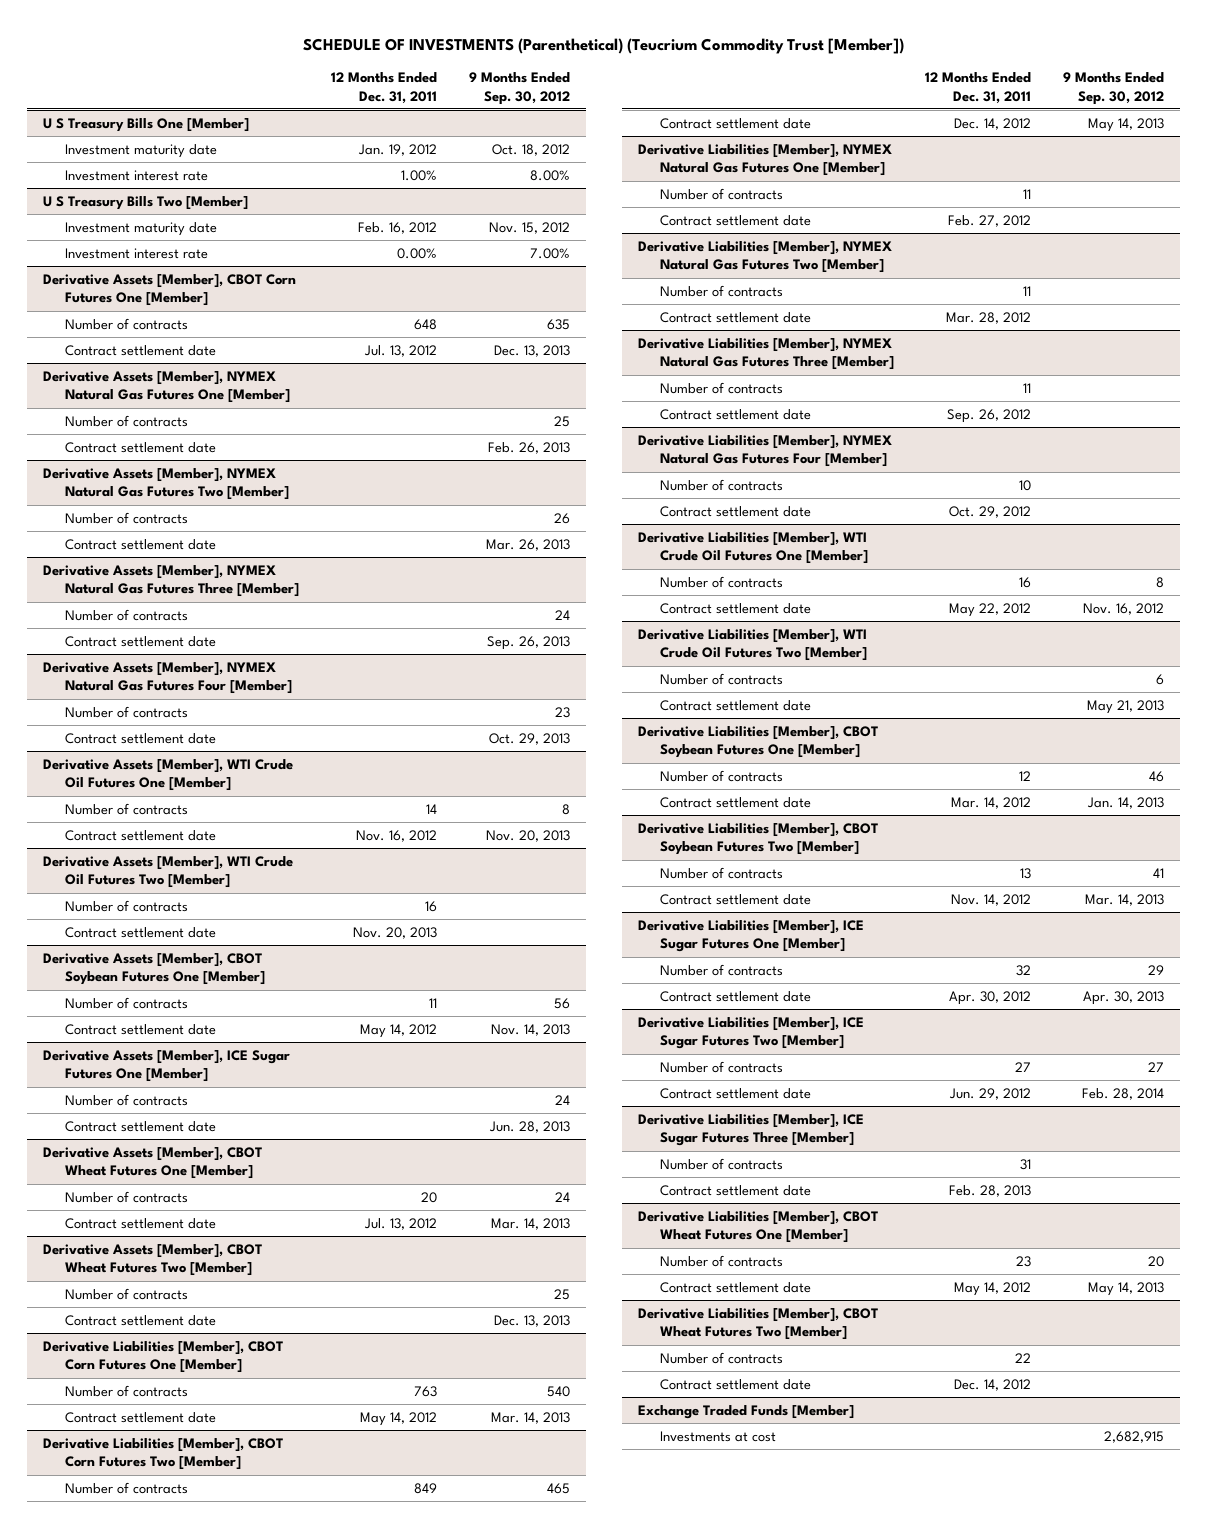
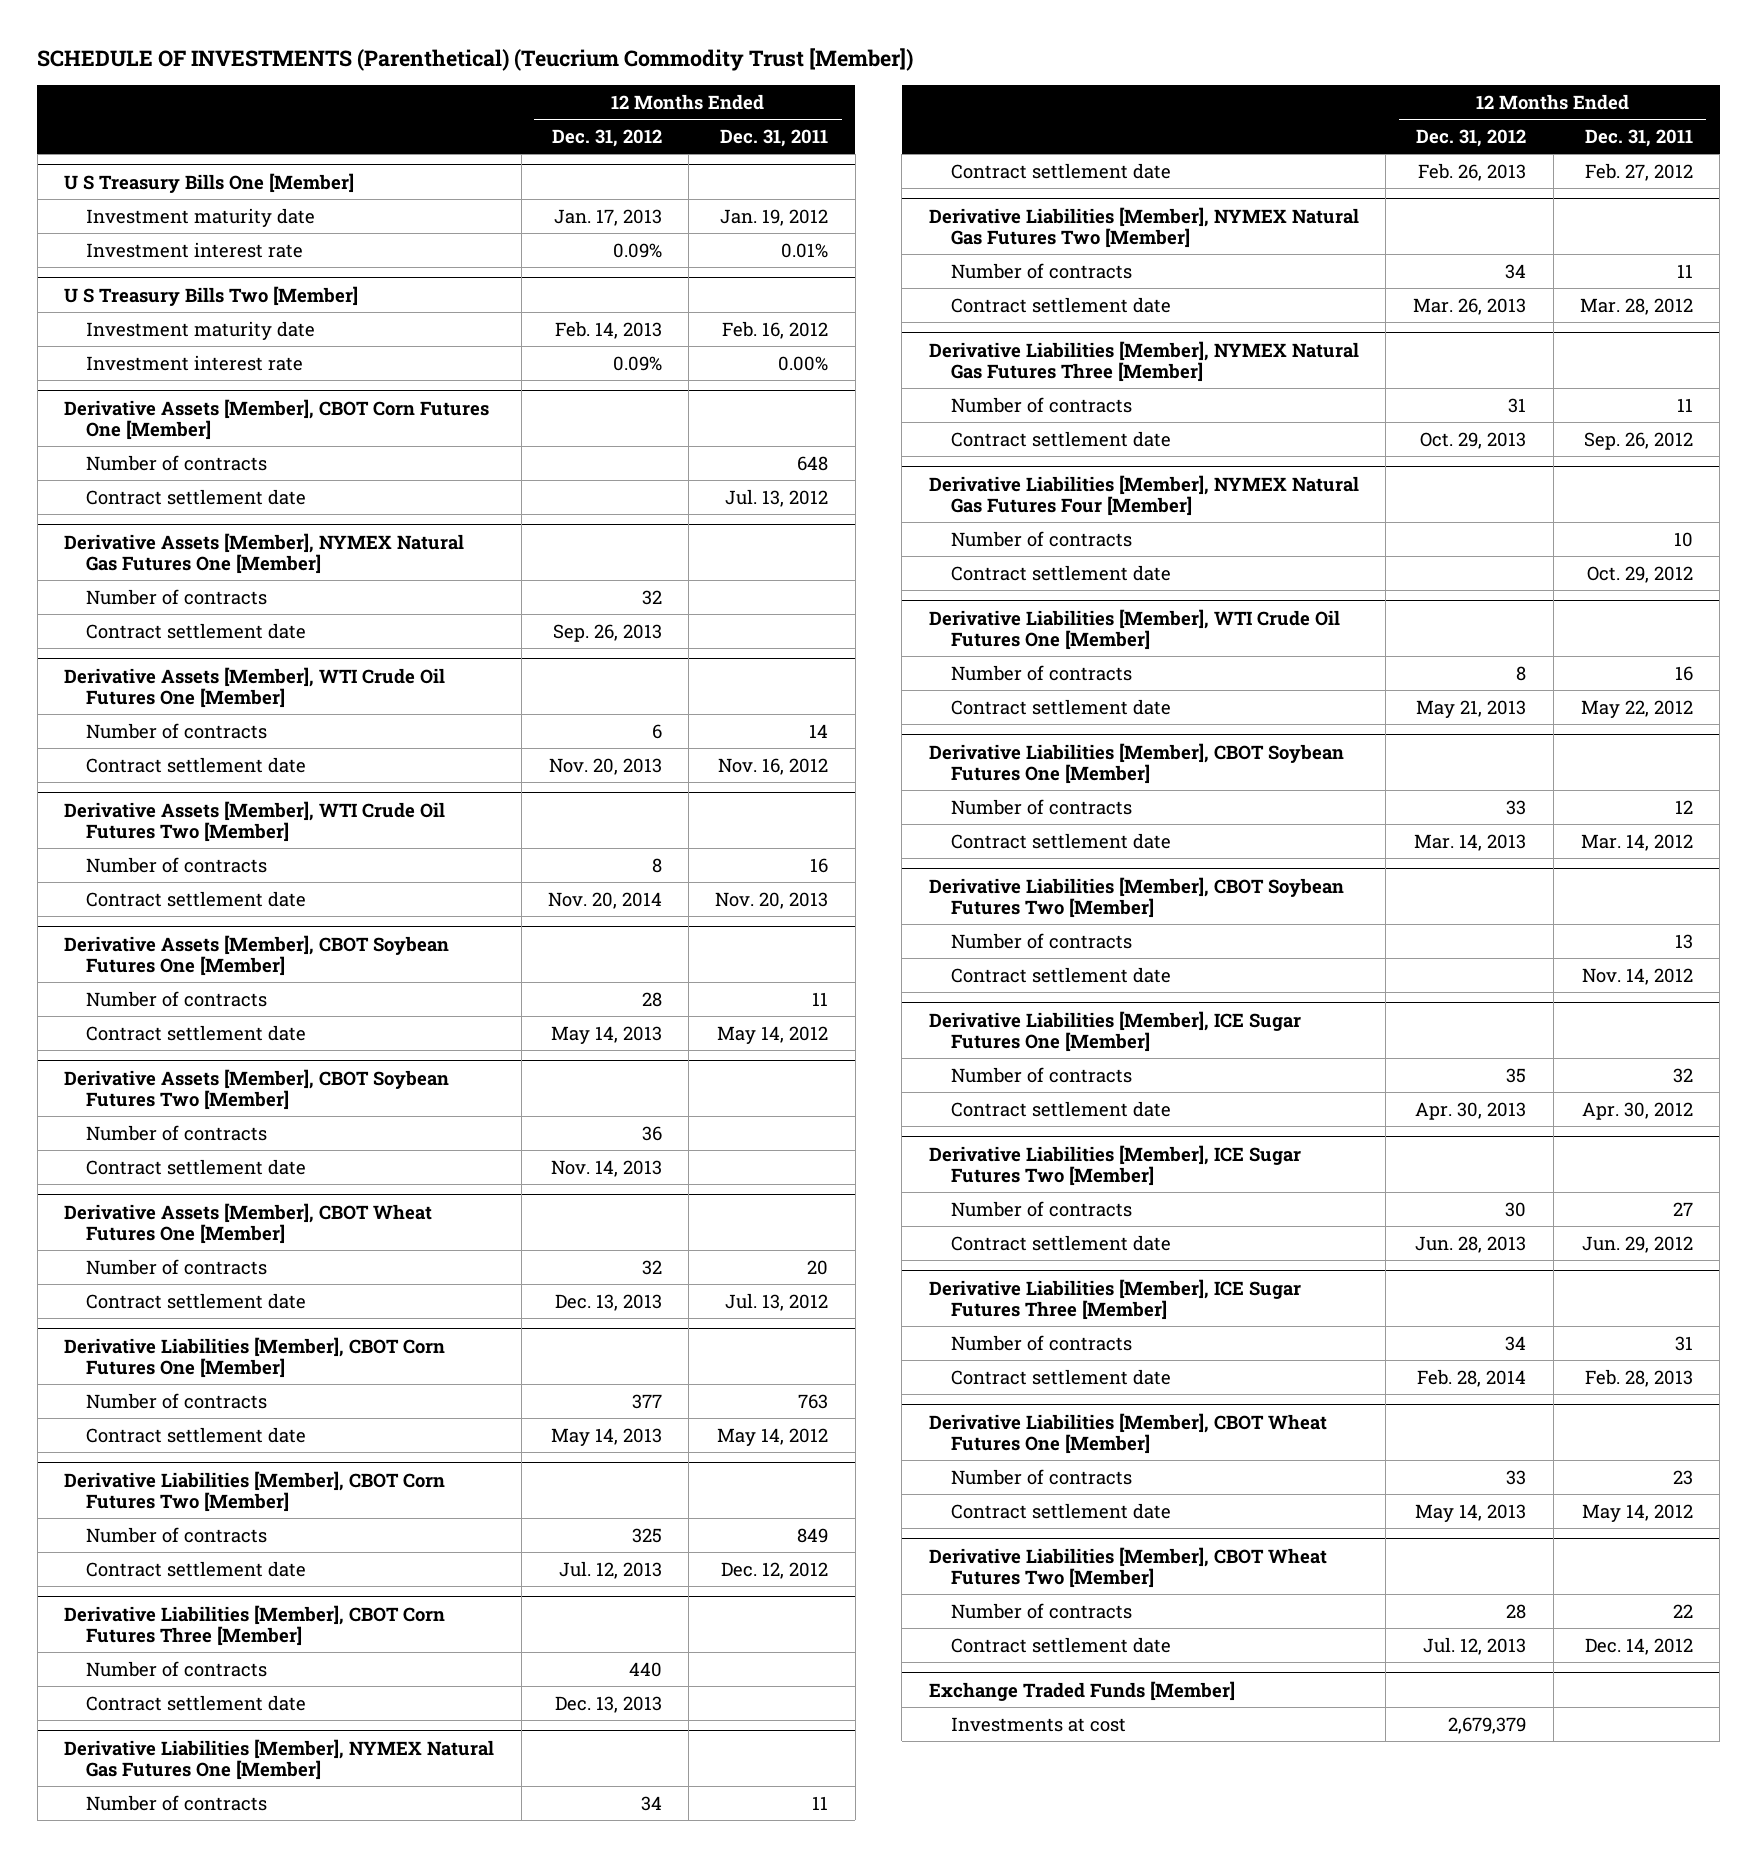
- | 12 Months Ended Dec. 31, 2011 | 9 Months Ended Sep. 30, 2012
+ | 12 Months Ended Dec. 31, 2012 | 12 Months Ended Dec. 31, 2011
@ U S Treasury Bills One [Member]
- Investment interest rate | 1.00% | 8.00%
+ Investment interest rate | 0.09% | 0.01%
- Derivative Assets [Member], NYMEX Natural Gas Futures Two [Member]
- Number of contracts | | 26
- Contract settlement date | | Mar. 26, 2013
- Derivative Assets [Member], NYMEX Natural Gas Futures Three [Member]
- Number of contracts | | 24
- Contract settlement date | | Sep. 26, 2013
- Derivative Assets [Member], NYMEX Natural Gas Futures Four [Member]
- Number of contracts | | 23
- Contract settlement date | | Oct. 29, 2013
- Derivative Assets [Member], ICE Sugar Futures One [Member]
+ Derivative Assets [Member], CBOT Soybean Futures Two [Member]
- Derivative Assets [Member], CBOT Wheat Futures Two [Member]
- Number of contracts | | 25
- Contract settlement date | | Dec. 13, 2013
@ Derivative Liabilities [Member], CBOT Corn Futures Two [Member]
- Contract settlement date | Dec. 14, 2012 | May 14, 2013
+ Contract settlement date | Jul. 12, 2013 | Dec. 12, 2012
+ Derivative Liabilities [Member], CBOT Corn Futures Three [Member]
+ Number of contracts | 440 |
+ Contract settlement date | Dec. 13, 2013 |
- Derivative Liabilities [Member], WTI Crude Oil Futures Two [Member]
- Number of contracts | | 6
- Contract settlement date | | May 21, 2013

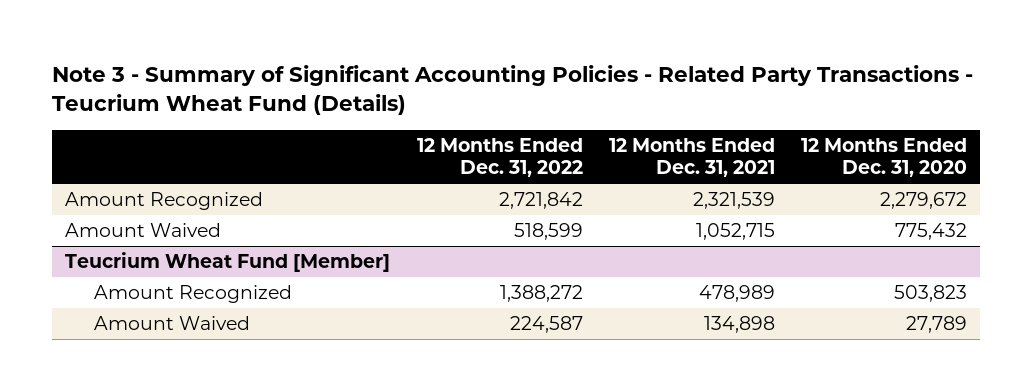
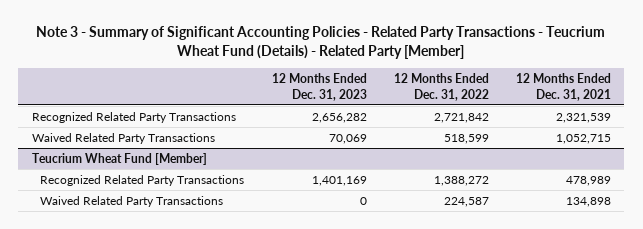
- Note 3 - Summary of Significant Accounting Policies - Related Party Transactions - Teucrium Wheat Fund (Details)
+ Note 3 - Summary of Significant Accounting Policies - Related Party Transactions - Teucrium Wheat Fund (Details) - Related Party [Member]
- | 12 Months Ended Dec. 31, 2022 | 12 Months Ended Dec. 31, 2021 | 12 Months Ended Dec. 31, 2020
+ | 12 Months Ended Dec. 31, 2023 | 12 Months Ended Dec. 31, 2022 | 12 Months Ended Dec. 31, 2021
- Amount Recognized | 2,721,842 | 2,321,539 | 2,279,672
- Amount Waived | 518,599 | 1,052,715 | 775,432
+ Recognized Related Party Transactions | 2,656,282 | 2,721,842 | 2,321,539
+ Waived Related Party Transactions | 70,069 | 518,599 | 1,052,715
@ Teucrium Wheat Fund [Member]
- Amount Recognized | 1,388,272 | 478,989 | 503,823
- Amount Waived | 224,587 | 134,898 | 27,789
+ Recognized Related Party Transactions | 1,401,169 | 1,388,272 | 478,989
+ Waived Related Party Transactions | 0 | 224,587 | 134,898

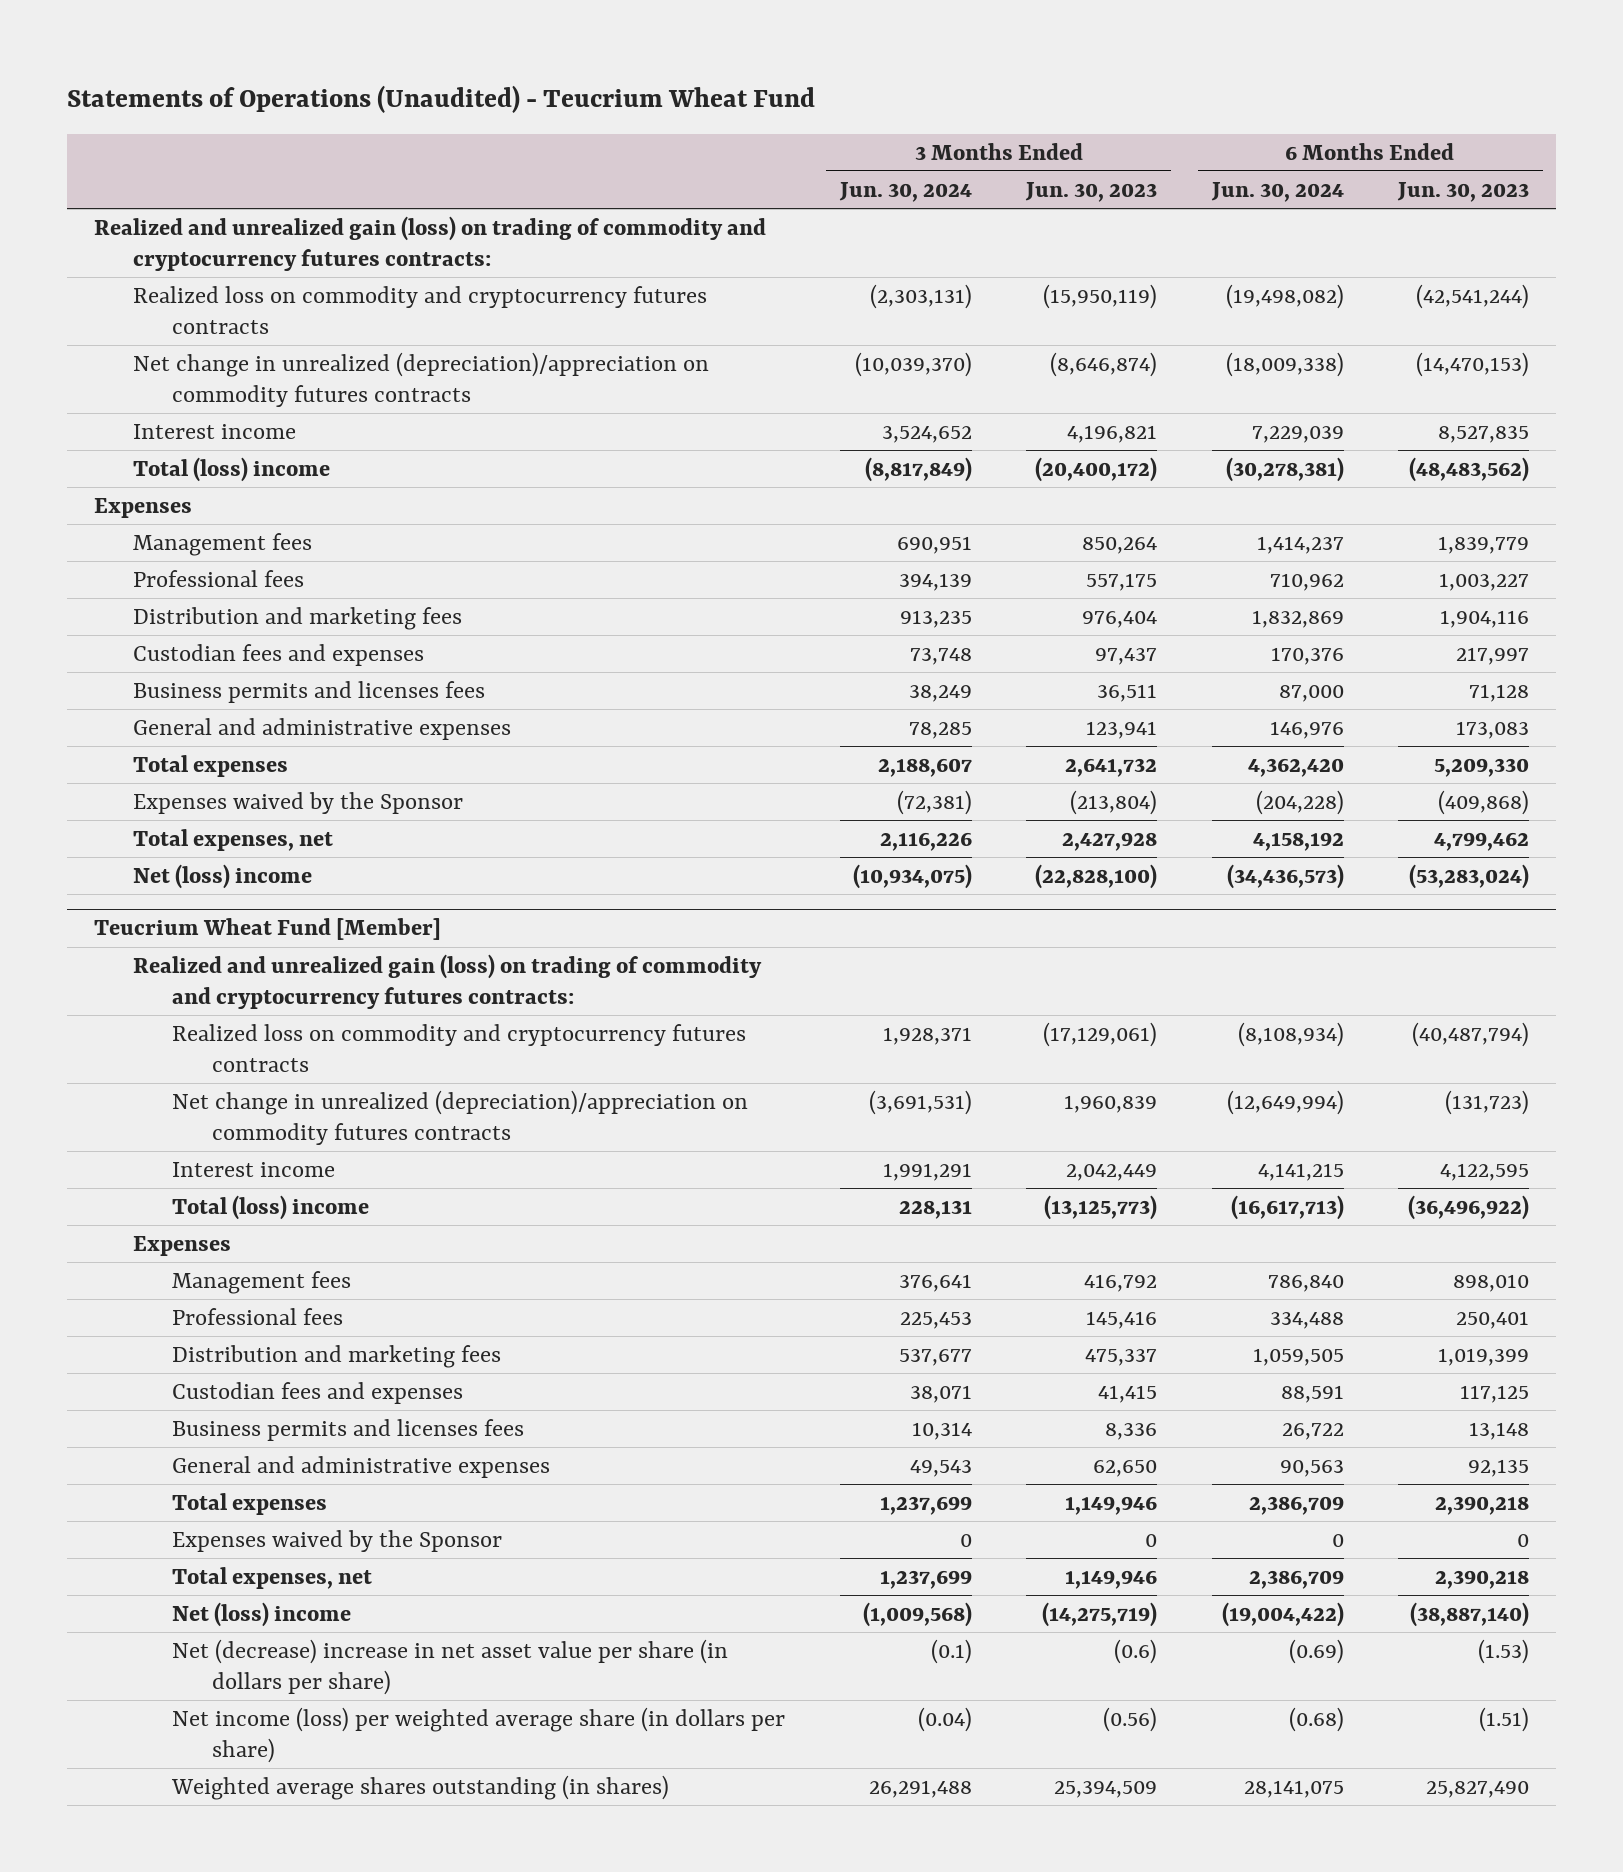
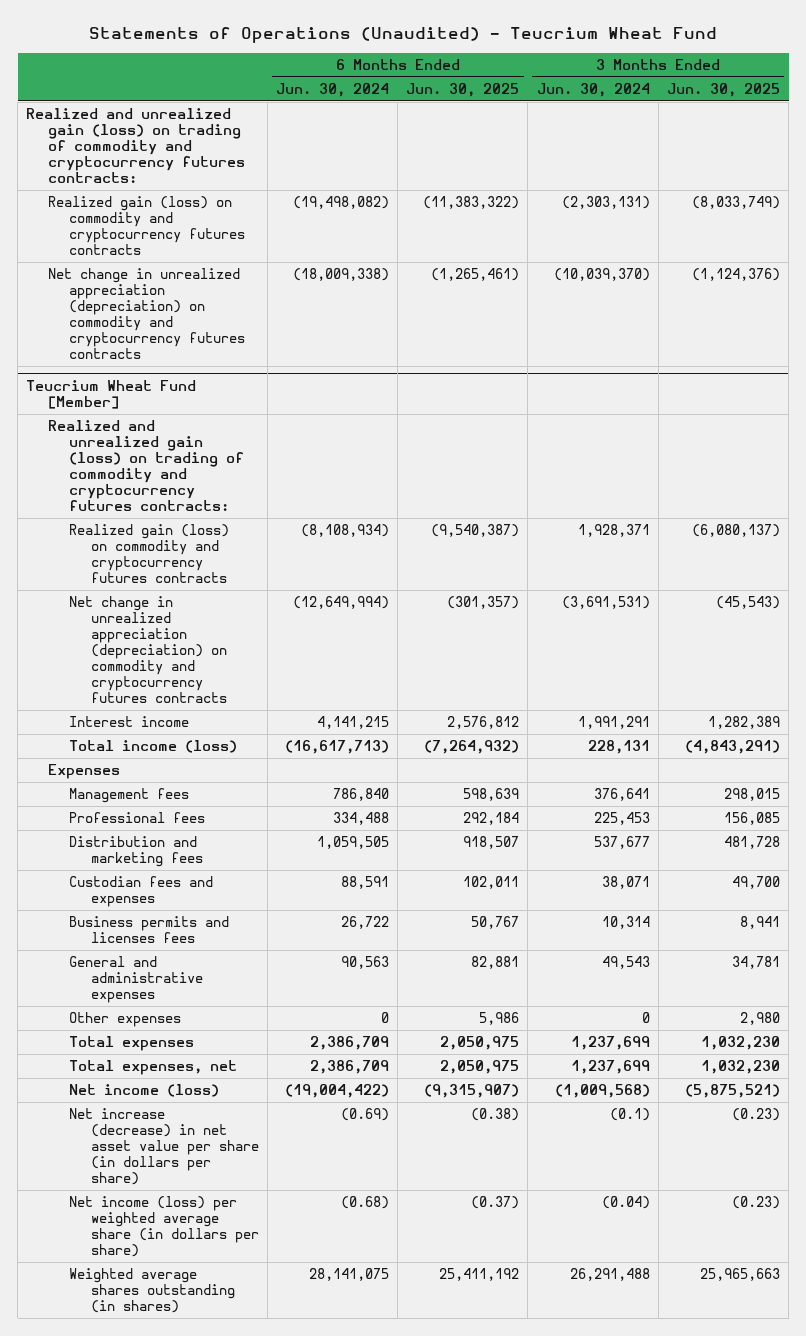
- | 3 Months Ended Jun. 30, 2024 | 3 Months Ended Jun. 30, 2023 | 6 Months Ended Jun. 30, 2024 | 6 Months Ended Jun. 30, 2023
+ | 6 Months Ended Jun. 30, 2024 | 6 Months Ended Jun. 30, 2025 | 3 Months Ended Jun. 30, 2024 | 3 Months Ended Jun. 30, 2025
- Realized loss on commodity and cryptocurrency futures contracts | (2,303,131) | (15,950,119) | (19,498,082) | (42,541,244)
- Net change in unrealized (depreciation)/appreciation on commodity futures contracts | (10,039,370) | (8,646,874) | (18,009,338) | (14,470,153)
- Interest income | 3,524,652 | 4,196,821 | 7,229,039 | 8,527,835
- Total (loss) income | (8,817,849) | (20,400,172) | (30,278,381) | (48,483,562)
- Expenses
- Management fees | 690,951 | 850,264 | 1,414,237 | 1,839,779
- Professional fees | 394,139 | 557,175 | 710,962 | 1,003,227
- Distribution and marketing fees | 913,235 | 976,404 | 1,832,869 | 1,904,116
- Custodian fees and expenses | 73,748 | 97,437 | 170,376 | 217,997
- Business permits and licenses fees | 38,249 | 36,511 | 87,000 | 71,128
- General and administrative expenses | 78,285 | 123,941 | 146,976 | 173,083
- Total expenses | 2,188,607 | 2,641,732 | 4,362,420 | 5,209,330
- Expenses waived by the Sponsor | (72,381) | (213,804) | (204,228) | (409,868)
- Total expenses, net | 2,116,226 | 2,427,928 | 4,158,192 | 4,799,462
- Net (loss) income | (10,934,075) | (22,828,100) | (34,436,573) | (53,283,024)
+ Realized gain (loss) on commodity and cryptocurrency futures contracts | (19,498,082) | (11,383,322) | (2,303,131) | (8,033,749)
+ Net change in unrealized appreciation (depreciation) on commodity and cryptocurrency futures contracts | (18,009,338) | (1,265,461) | (10,039,370) | (1,124,376)
@ Teucrium Wheat Fund [Member]
- Realized loss on commodity and cryptocurrency futures contracts | 1,928,371 | (17,129,061) | (8,108,934) | (40,487,794)
- Net change in unrealized (depreciation)/appreciation on commodity futures contracts | (3,691,531) | 1,960,839 | (12,649,994) | (131,723)
+ Realized gain (loss) on commodity and cryptocurrency futures contracts | (8,108,934) | (9,540,387) | 1,928,371 | (6,080,137)
+ Net change in unrealized appreciation (depreciation) on commodity and cryptocurrency futures contracts | (12,649,994) | (301,357) | (3,691,531) | (45,543)
- Total (loss) income | 228,131 | (13,125,773) | (16,617,713) | (36,496,922)
+ Total income (loss) | (16,617,713) | (7,264,932) | 228,131 | (4,843,291)
+ Other expenses | 0 | 5,986 | 0 | 2,980
- Expenses waived by the Sponsor | 0 | 0 | 0 | 0
- Net (loss) income | (1,009,568) | (14,275,719) | (19,004,422) | (38,887,140)
- Net (decrease) increase in net asset value per share (in dollars per share) | (0.1) | (0.6) | (0.69) | (1.53)
+ Net income (loss) | (19,004,422) | (9,315,907) | (1,009,568) | (5,875,521)
+ Net increase (decrease) in net asset value per share (in dollars per share) | (0.69) | (0.38) | (0.1) | (0.23)

